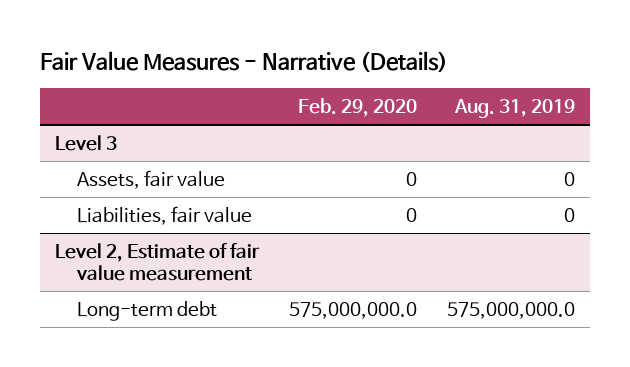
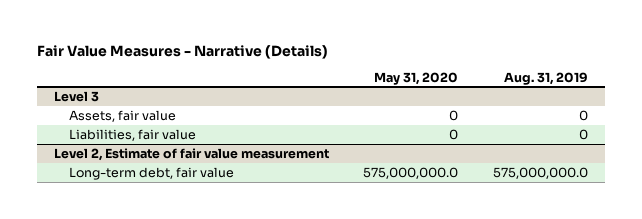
- | Feb. 29, 2020 | Aug. 31, 2019
+ | May 31, 2020 | Aug. 31, 2019
@ Level 2, Estimate of fair value measurement
- Long-term debt | 575,000,000.0 | 575,000,000.0
+ Long-term debt, fair value | 575,000,000.0 | 575,000,000.0

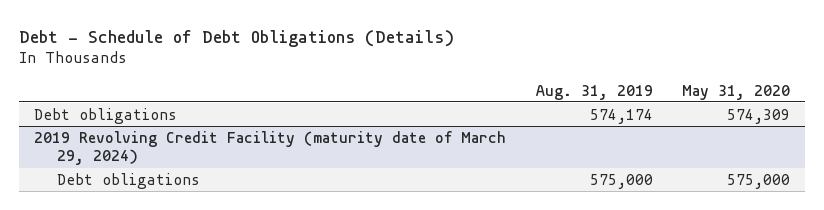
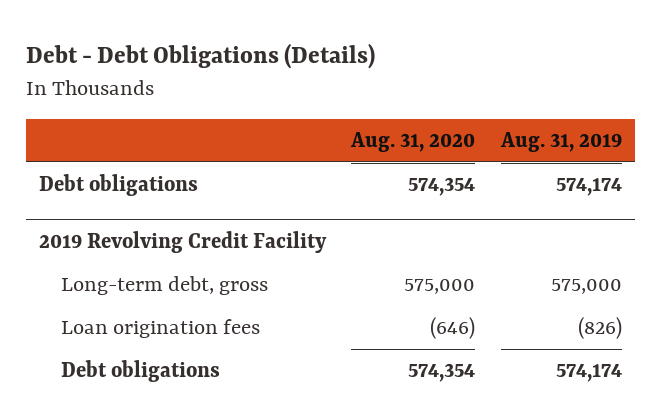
- Debt - Schedule of Debt Obligations (Details)
+ Debt - Debt Obligations (Details)
- | Aug. 31, 2019 | May 31, 2020
+ | Aug. 31, 2020 | Aug. 31, 2019
- 2019 Revolving Credit Facility (maturity date of March 29, 2024)
- Debt obligations | 575,000 | 575,000
+ 2019 Revolving Credit Facility
+ Long-term debt, gross | 575,000 | 575,000
+ Loan origination fees | (646) | (826)
+ Debt obligations | 574,354 | 574,174

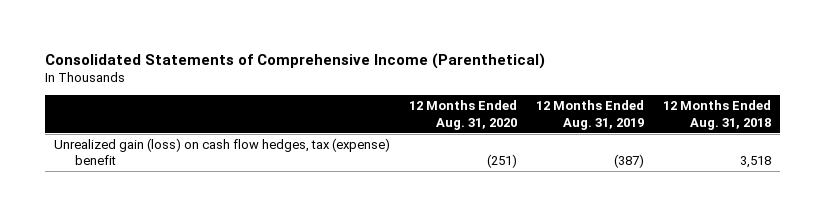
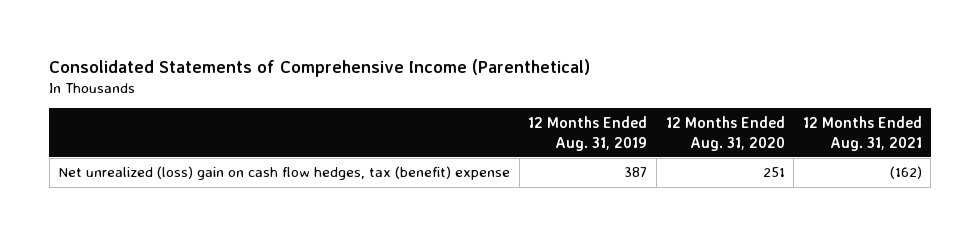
- | 12 Months Ended Aug. 31, 2020 | 12 Months Ended Aug. 31, 2019 | 12 Months Ended Aug. 31, 2018
+ | 12 Months Ended Aug. 31, 2019 | 12 Months Ended Aug. 31, 2020 | 12 Months Ended Aug. 31, 2021
- Unrealized gain (loss) on cash flow hedges, tax (expense) benefit | (251) | (387) | 3,518
+ Net unrealized (loss) gain on cash flow hedges, tax (benefit) expense | 387 | 251 | (162)

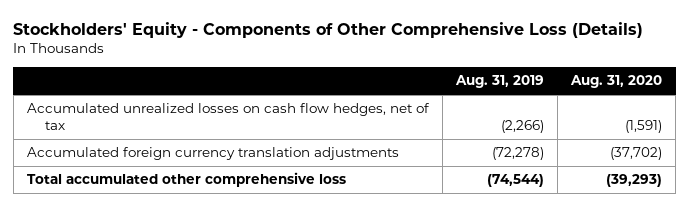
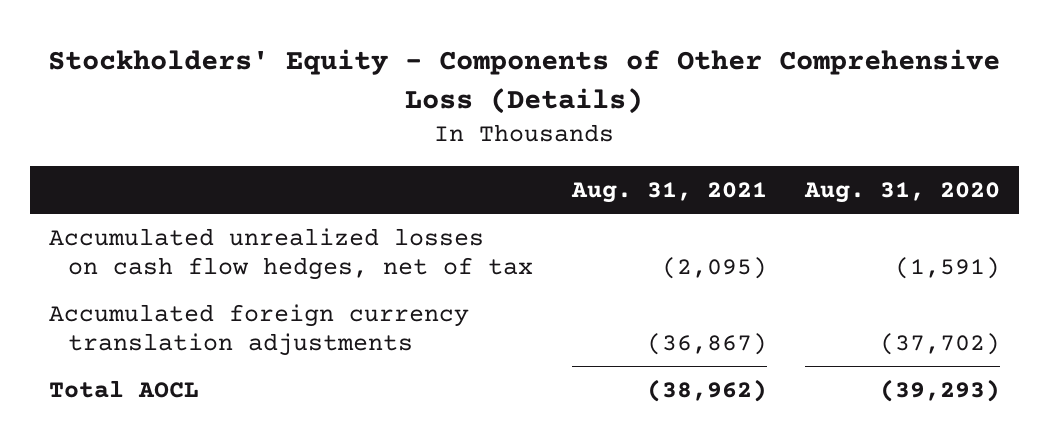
- | Aug. 31, 2019 | Aug. 31, 2020
+ | Aug. 31, 2021 | Aug. 31, 2020
- Total accumulated other comprehensive loss | (74,544) | (39,293)
+ Total AOCL | (38,962) | (39,293)

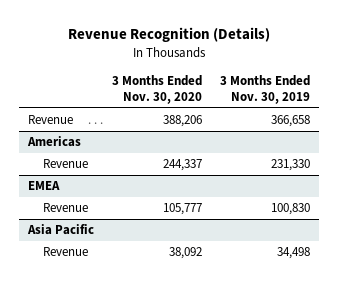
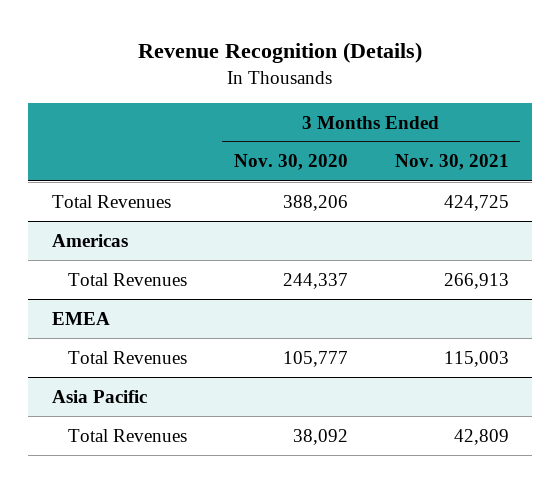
- | 3 Months Ended Nov. 30, 2020 | 3 Months Ended Nov. 30, 2019
+ | 3 Months Ended Nov. 30, 2020 | 3 Months Ended Nov. 30, 2021
- Revenue | 388,206 | 366,658
+ Total Revenues | 388,206 | 424,725
@ Americas
- Revenue | 244,337 | 231,330
+ Total Revenues | 244,337 | 266,913
@ EMEA
- Revenue | 105,777 | 100,830
+ Total Revenues | 105,777 | 115,003
@ Asia Pacific
- Revenue | 38,092 | 34,498
+ Total Revenues | 38,092 | 42,809

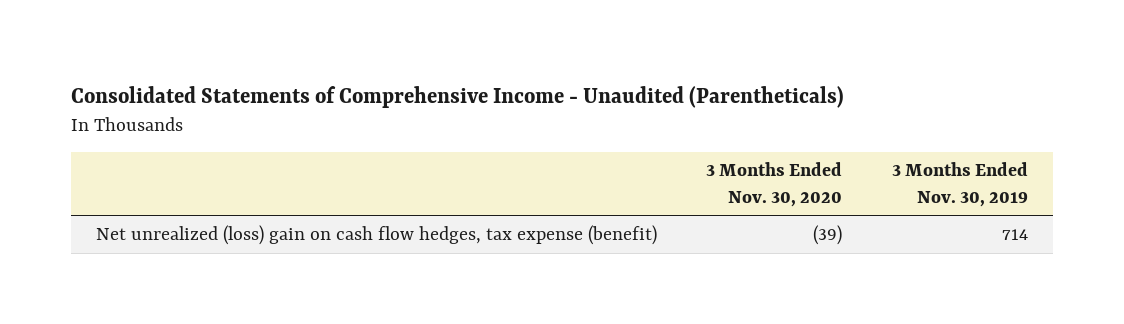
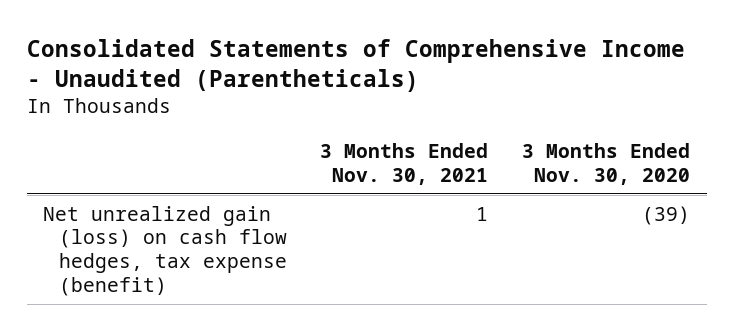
- | 3 Months Ended Nov. 30, 2020 | 3 Months Ended Nov. 30, 2019
+ | 3 Months Ended Nov. 30, 2021 | 3 Months Ended Nov. 30, 2020
- Net unrealized (loss) gain on cash flow hedges, tax expense (benefit) | (39) | 714
+ Net unrealized gain (loss) on cash flow hedges, tax expense (benefit) | 1 | (39)

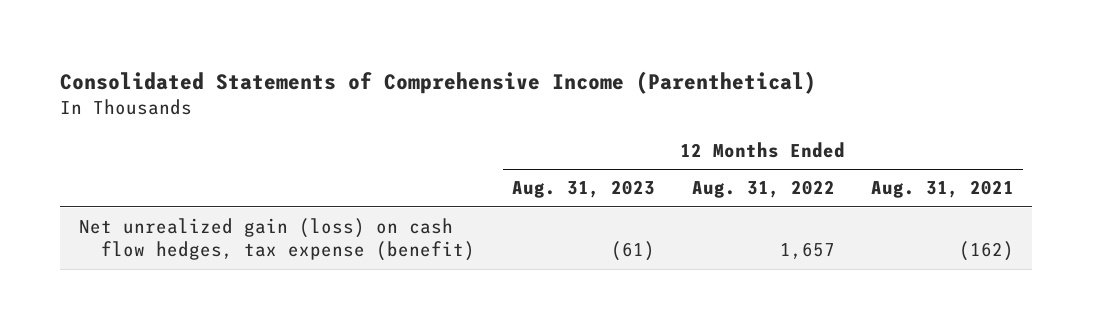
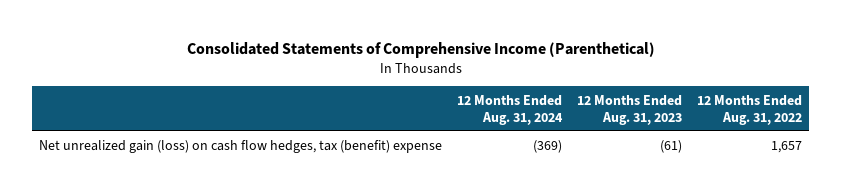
- | 12 Months Ended Aug. 31, 2023 | 12 Months Ended Aug. 31, 2022 | 12 Months Ended Aug. 31, 2021
+ | 12 Months Ended Aug. 31, 2024 | 12 Months Ended Aug. 31, 2023 | 12 Months Ended Aug. 31, 2022
- Net unrealized gain (loss) on cash flow hedges, tax expense (benefit) | (61) | 1,657 | (162)
+ Net unrealized gain (loss) on cash flow hedges, tax (benefit) expense | (369) | (61) | 1,657

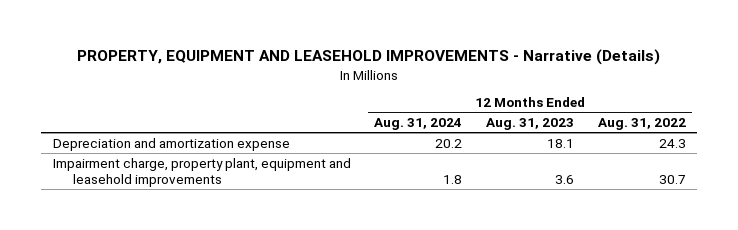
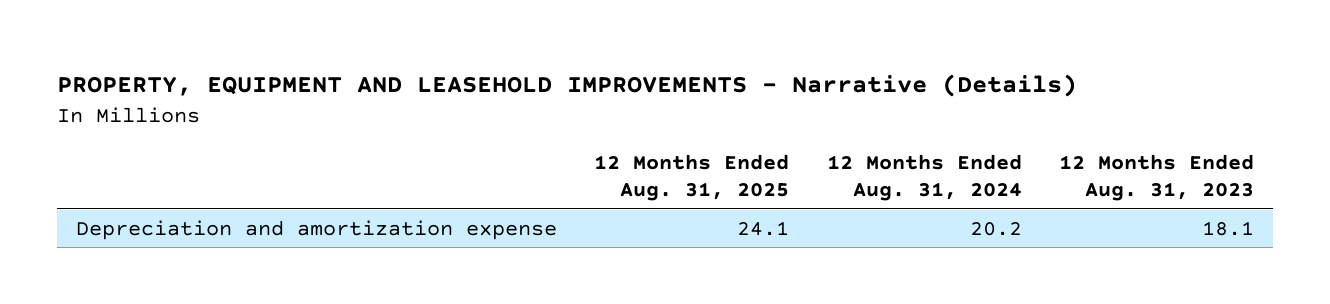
- | 12 Months Ended Aug. 31, 2024 | 12 Months Ended Aug. 31, 2023 | 12 Months Ended Aug. 31, 2022
+ | 12 Months Ended Aug. 31, 2025 | 12 Months Ended Aug. 31, 2024 | 12 Months Ended Aug. 31, 2023
- Impairment charge, property plant, equipment and leasehold improvements | 1.8 | 3.6 | 30.7

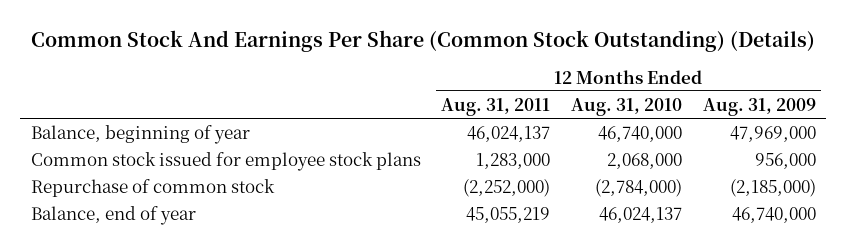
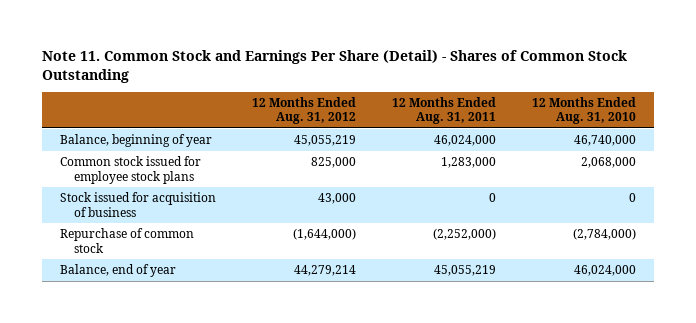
- Common Stock And Earnings Per Share (Common Stock Outstanding) (Details)
+ Note 11. Common Stock and Earnings Per Share (Detail) - Shares of Common Stock Outstanding
- | 12 Months Ended Aug. 31, 2011 | 12 Months Ended Aug. 31, 2010 | 12 Months Ended Aug. 31, 2009
+ | 12 Months Ended Aug. 31, 2012 | 12 Months Ended Aug. 31, 2011 | 12 Months Ended Aug. 31, 2010
- Balance, beginning of year | 46,024,137 | 46,740,000 | 47,969,000
+ Balance, beginning of year | 45,055,219 | 46,024,000 | 46,740,000
+ Stock issued for acquisition of business | 43,000 | 0 | 0
- Balance, end of year | 45,055,219 | 46,024,137 | 46,740,000
+ Balance, end of year | 44,279,214 | 45,055,219 | 46,024,000

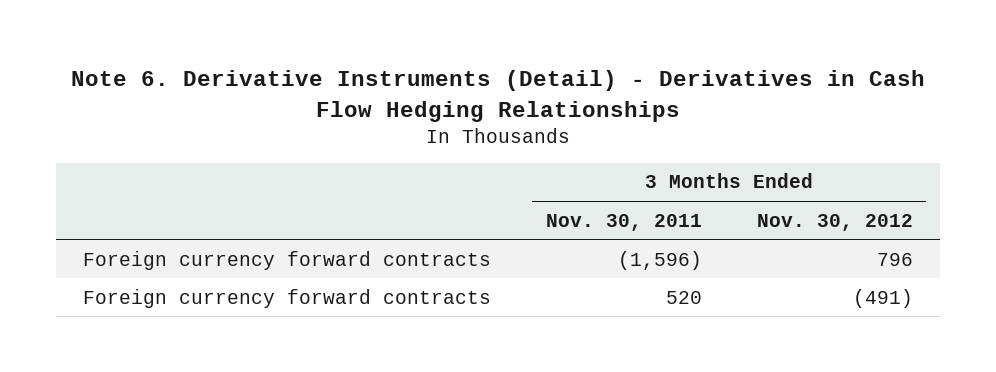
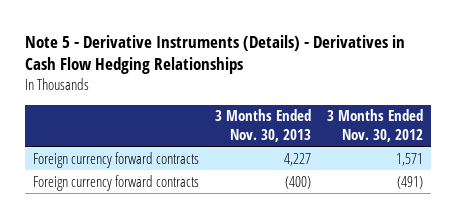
- Note 6. Derivative Instruments (Detail) - Derivatives in Cash Flow Hedging Relationships
+ Note 5 - Derivative Instruments (Details) - Derivatives in Cash Flow Hedging Relationships
- | 3 Months Ended Nov. 30, 2011 | 3 Months Ended Nov. 30, 2012
+ | 3 Months Ended Nov. 30, 2013 | 3 Months Ended Nov. 30, 2012
- Foreign currency forward contracts | (1,596) | 796
+ Foreign currency forward contracts | 4,227 | 1,571

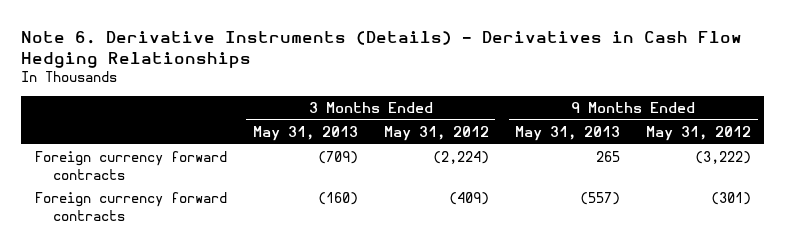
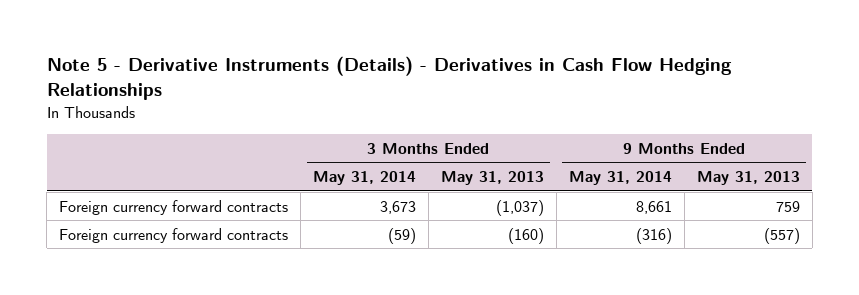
- Note 6. Derivative Instruments (Details) - Derivatives in Cash Flow Hedging Relationships
+ Note 5 - Derivative Instruments (Details) - Derivatives in Cash Flow Hedging Relationships
- | 3 Months Ended May 31, 2013 | 3 Months Ended May 31, 2012 | 9 Months Ended May 31, 2013 | 9 Months Ended May 31, 2012
+ | 3 Months Ended May 31, 2014 | 3 Months Ended May 31, 2013 | 9 Months Ended May 31, 2014 | 9 Months Ended May 31, 2013
- Foreign currency forward contracts | (709) | (2,224) | 265 | (3,222)
+ Foreign currency forward contracts | 3,673 | (1,037) | 8,661 | 759

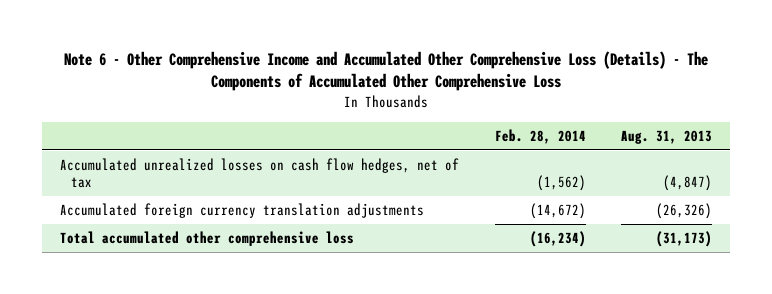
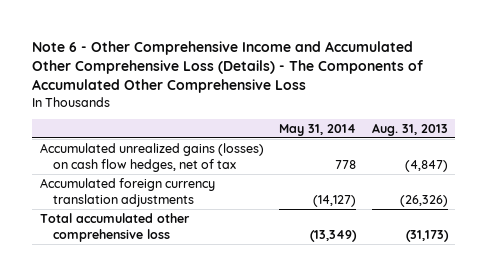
- | Feb. 28, 2014 | Aug. 31, 2013
+ | May 31, 2014 | Aug. 31, 2013
- Accumulated unrealized losses on cash flow hedges, net of tax | (1,562) | (4,847)
+ Accumulated unrealized gains (losses) on cash flow hedges, net of tax | 778 | (4,847)

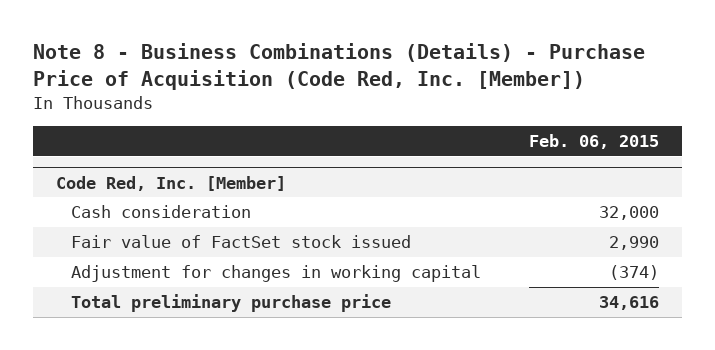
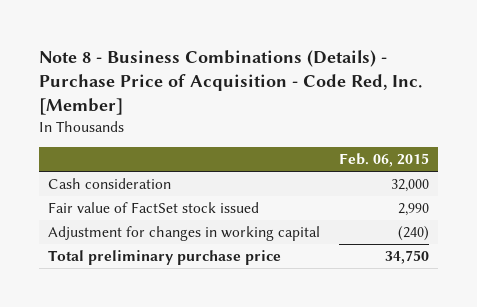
- Note 8 - Business Combinations (Details) - Purchase Price of Acquisition (Code Red, Inc. [Member])
+ Note 8 - Business Combinations (Details) - Purchase Price of Acquisition - Code Red, Inc. [Member]
- Code Red, Inc. [Member]
- Adjustment for changes in working capital | (374)
- Total preliminary purchase price | 34,616
+ Adjustment for changes in working capital | (240)
+ Total preliminary purchase price | 34,750

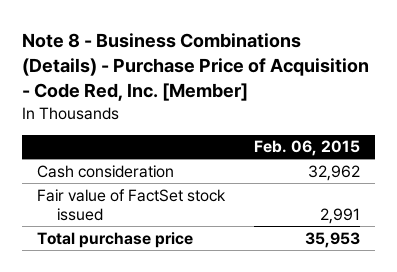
- Cash consideration | 32,000
- Fair value of FactSet stock issued | 2,990
- Adjustment for changes in working capital | (240)
- Total preliminary purchase price | 34,750
+ Cash consideration | 32,962
+ Fair value of FactSet stock issued | 2,991
+ Total purchase price | 35,953

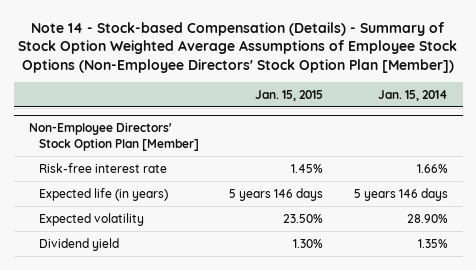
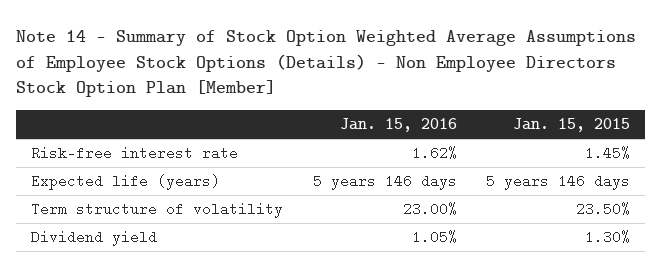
- Note 14 - Stock-based Compensation (Details) - Summary of Stock Option Weighted Average Assumptions of Employee Stock Options (Non-Employee Directors' Stock Option Plan [Member])
+ Note 14 - Summary of Stock Option Weighted Average Assumptions of Employee Stock Options (Details) - Non Employee Directors Stock Option Plan [Member]
- | Jan. 15, 2015 | Jan. 15, 2014
+ | Jan. 15, 2016 | Jan. 15, 2015
- Non-Employee Directors' Stock Option Plan [Member]
- Expected life (in years) | 5 years 146 days | 5 years 146 days
- Expected volatility | 23.50% | 28.90%
+ Expected life (years) | 5 years 146 days | 5 years 146 days
+ Term structure of volatility | 23.00% | 23.50%

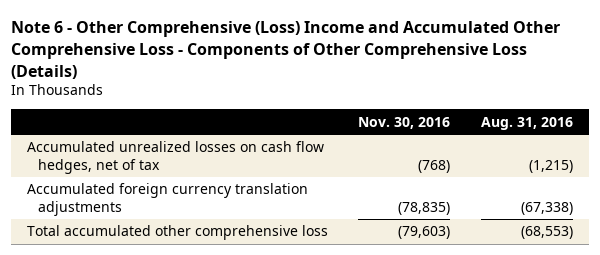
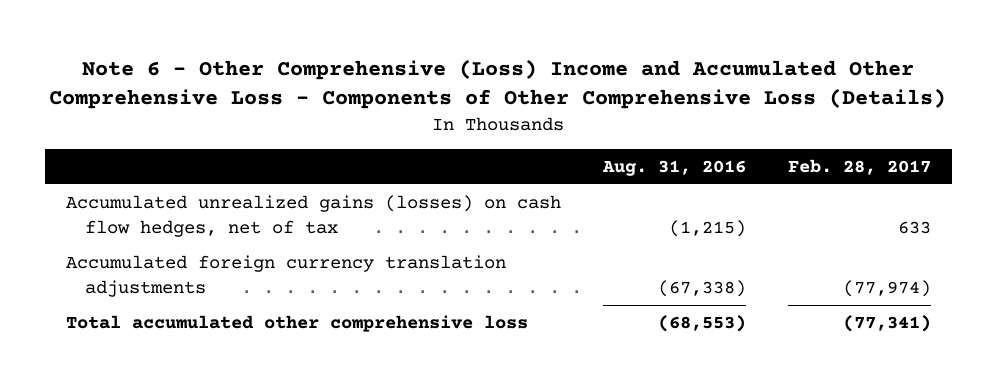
- | Nov. 30, 2016 | Aug. 31, 2016
+ | Aug. 31, 2016 | Feb. 28, 2017
- Accumulated unrealized losses on cash flow hedges, net of tax | (768) | (1,215)
+ Accumulated unrealized gains (losses) on cash flow hedges, net of tax | (1,215) | 633

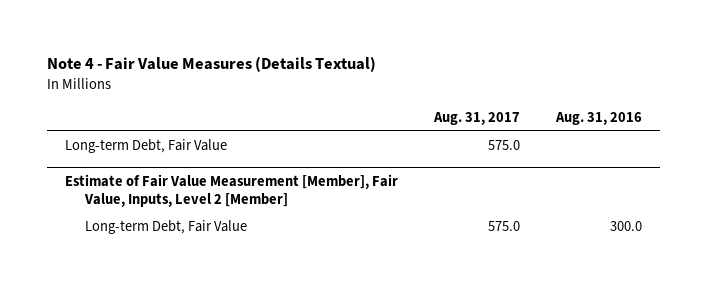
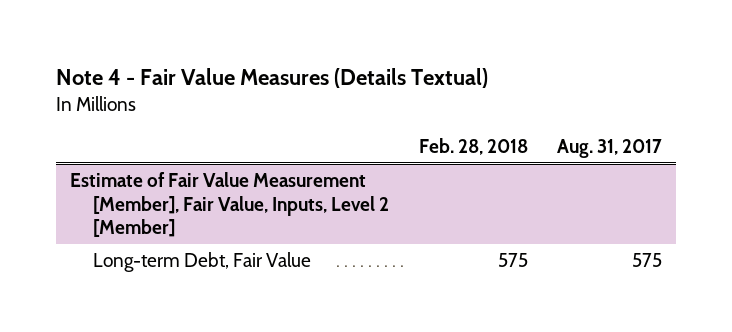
- | Aug. 31, 2017 | Aug. 31, 2016
+ | Feb. 28, 2018 | Aug. 31, 2017
- Long-term Debt, Fair Value | 575.0 |
@ Estimate of Fair Value Measurement [Member], Fair Value, Inputs, Level 2 [Member]
- Long-term Debt, Fair Value | 575.0 | 300.0
+ Long-term Debt, Fair Value | 575 | 575

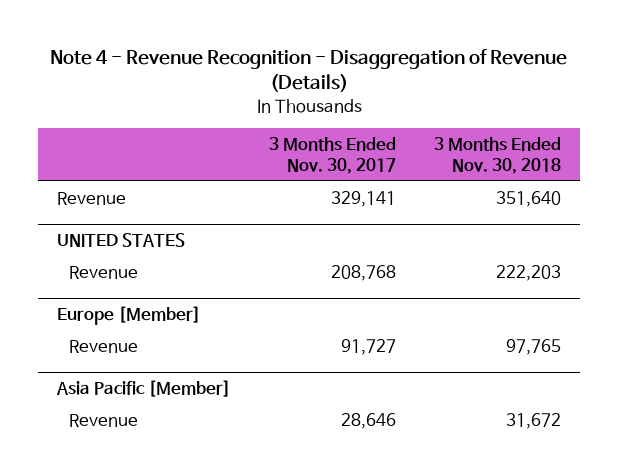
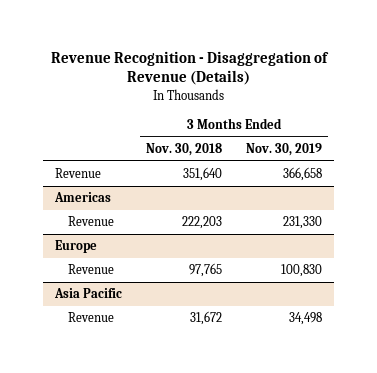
- Note 4 - Revenue Recognition - Disaggregation of Revenue (Details)
+ Revenue Recognition - Disaggregation of Revenue (Details)
- | 3 Months Ended Nov. 30, 2017 | 3 Months Ended Nov. 30, 2018
+ | 3 Months Ended Nov. 30, 2018 | 3 Months Ended Nov. 30, 2019
- UNITED STATES
+ Americas
- Europe [Member]
+ Europe
- Asia Pacific [Member]
+ Asia Pacific

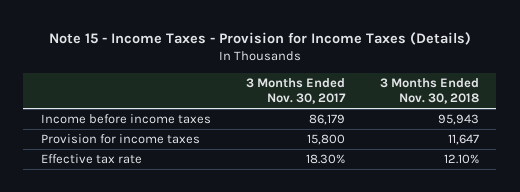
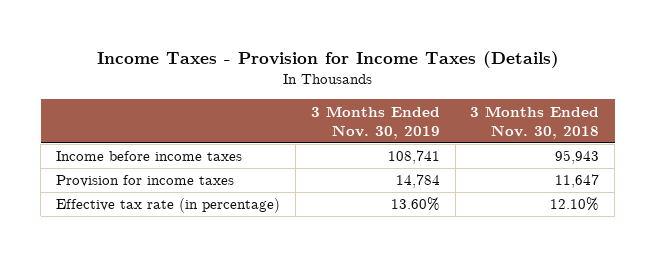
- Note 15 - Income Taxes - Provision for Income Taxes (Details)
+ Income Taxes - Provision for Income Taxes (Details)
- | 3 Months Ended Nov. 30, 2017 | 3 Months Ended Nov. 30, 2018
+ | 3 Months Ended Nov. 30, 2019 | 3 Months Ended Nov. 30, 2018
- Effective tax rate | 18.30% | 12.10%
+ Effective tax rate (in percentage) | 13.60% | 12.10%

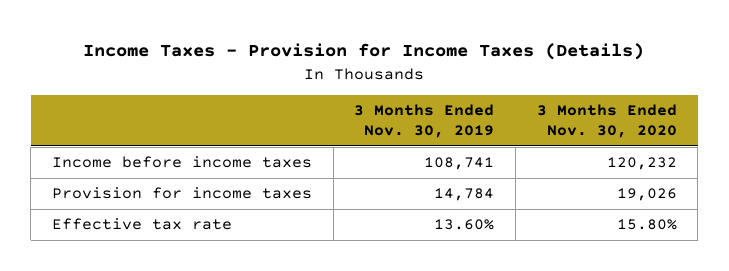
- | 3 Months Ended Nov. 30, 2019 | 3 Months Ended Nov. 30, 2018
+ | 3 Months Ended Nov. 30, 2019 | 3 Months Ended Nov. 30, 2020
- Effective tax rate (in percentage) | 13.60% | 12.10%
+ Effective tax rate | 13.60% | 15.80%

